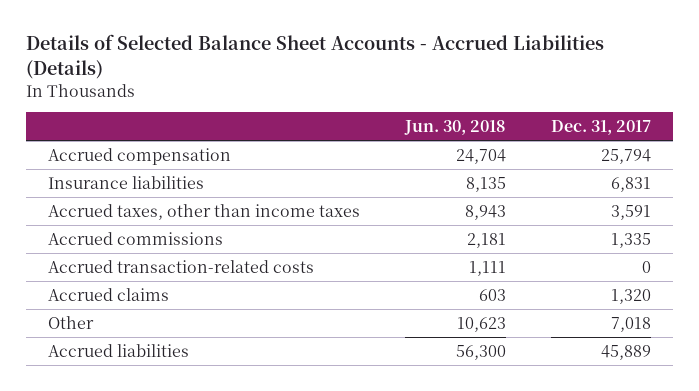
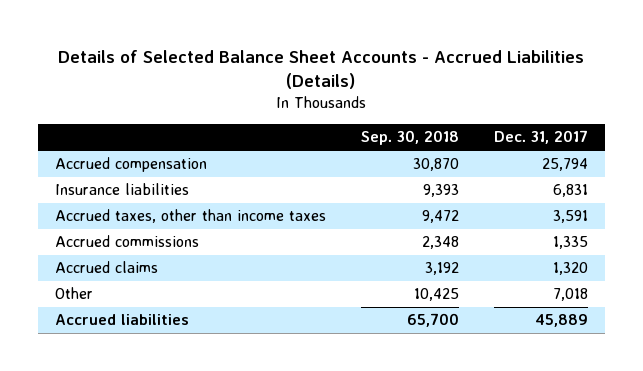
- | Jun. 30, 2018 | Dec. 31, 2017
+ | Sep. 30, 2018 | Dec. 31, 2017
- Accrued transaction-related costs | 1,111 | 0

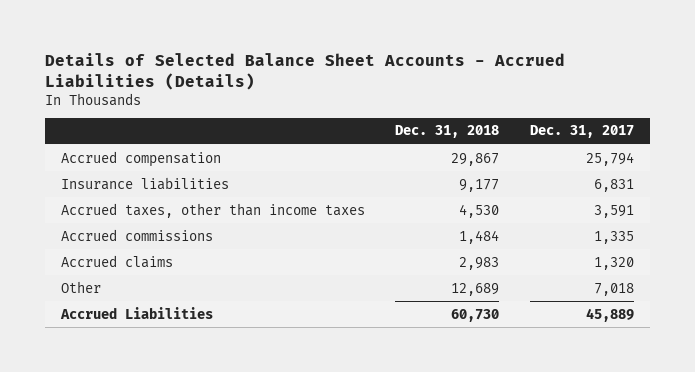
- | Sep. 30, 2018 | Dec. 31, 2017
+ | Dec. 31, 2018 | Dec. 31, 2017
- Accrued liabilities | 65,700 | 45,889
+ Accrued Liabilities | 60,730 | 45,889

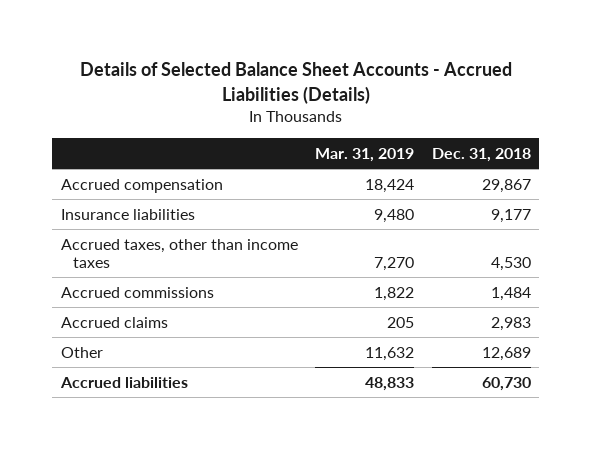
- | Dec. 31, 2018 | Dec. 31, 2017
+ | Mar. 31, 2019 | Dec. 31, 2018
- Accrued Liabilities | 60,730 | 45,889
+ Accrued liabilities | 48,833 | 60,730

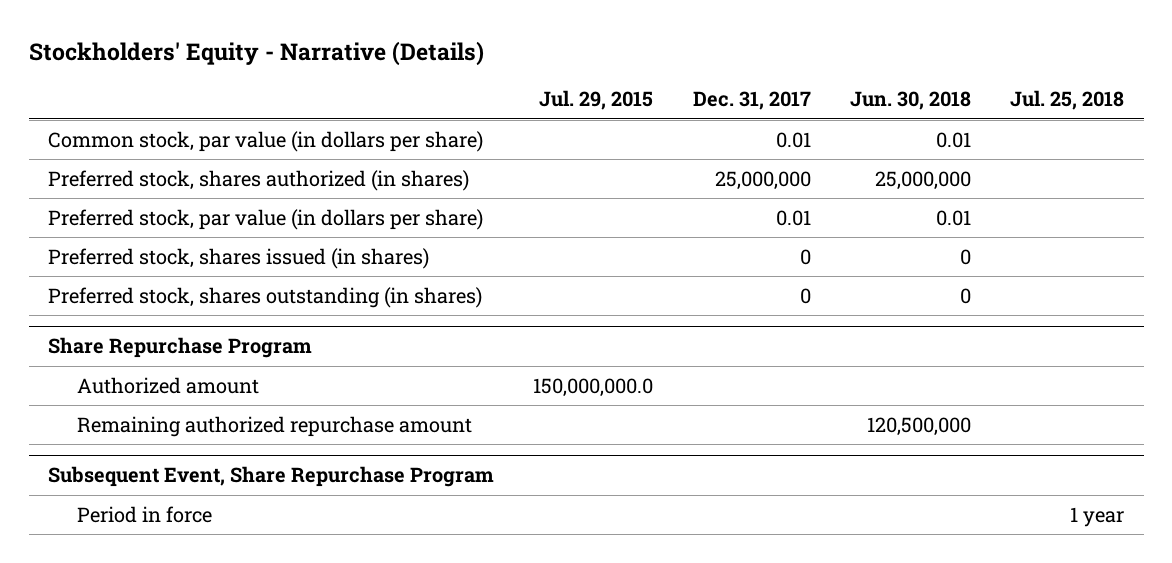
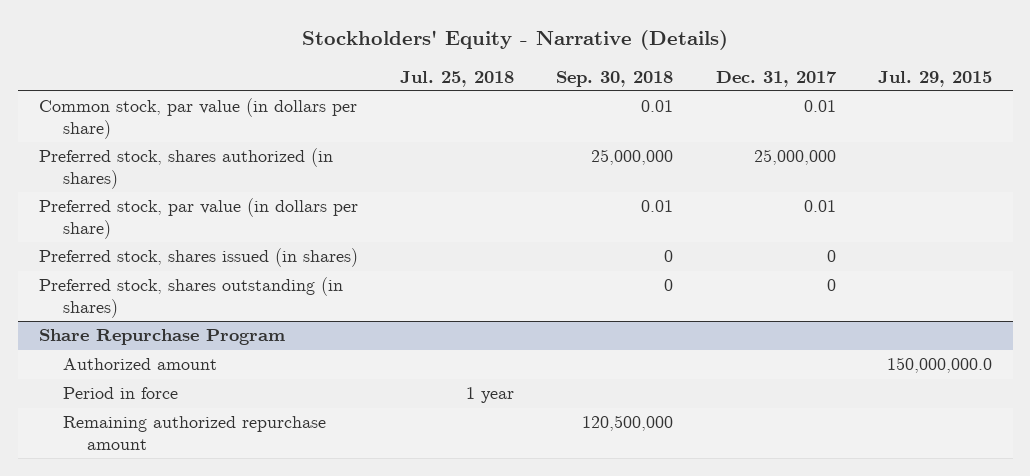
- | Jul. 29, 2015 | Dec. 31, 2017 | Jun. 30, 2018 | Jul. 25, 2018
+ | Jul. 25, 2018 | Sep. 30, 2018 | Dec. 31, 2017 | Jul. 29, 2015
- Subsequent Event, Share Repurchase Program
@ Share Repurchase Program
moved down: Remaining authorized repurchase amount | | 120,500,000 | |

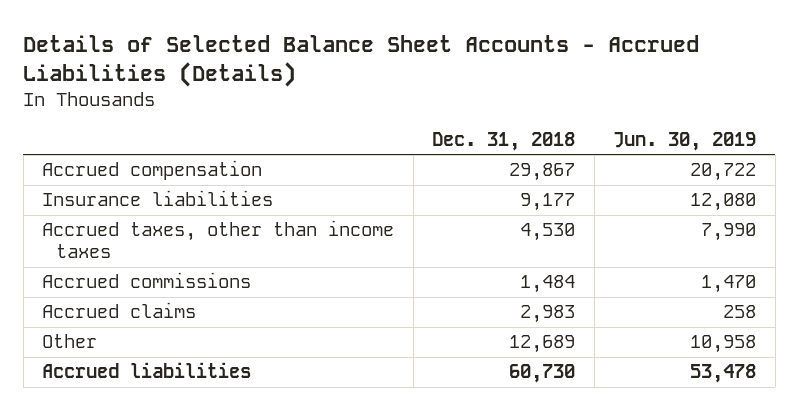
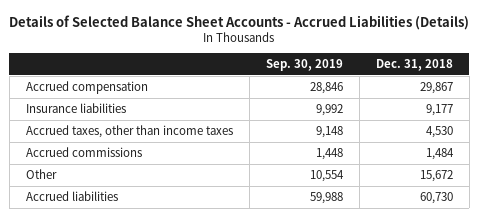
- | Dec. 31, 2018 | Jun. 30, 2019
+ | Sep. 30, 2019 | Dec. 31, 2018
- Accrued claims | 2,983 | 258
- Other | 12,689 | 10,958
+ Other | 10,554 | 15,672

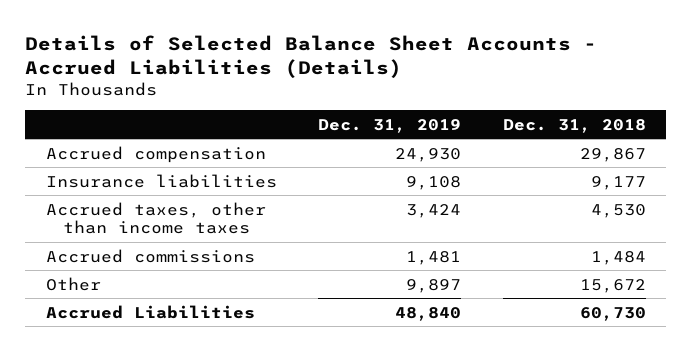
- | Sep. 30, 2019 | Dec. 31, 2018
+ | Dec. 31, 2019 | Dec. 31, 2018
- Accrued liabilities | 59,988 | 60,730
+ Accrued Liabilities | 48,840 | 60,730

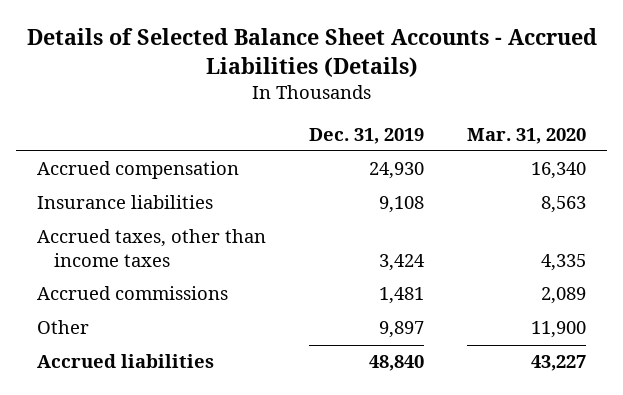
- | Dec. 31, 2019 | Dec. 31, 2018
+ | Dec. 31, 2019 | Mar. 31, 2020
- Accrued Liabilities | 48,840 | 60,730
+ Accrued liabilities | 48,840 | 43,227

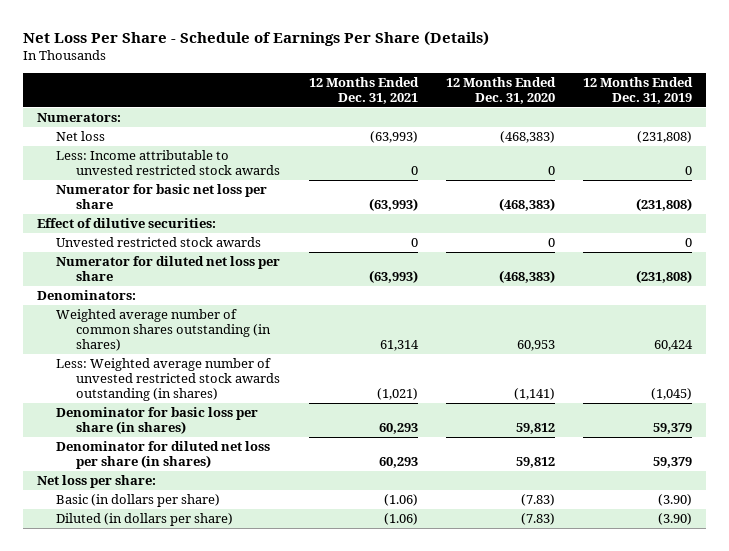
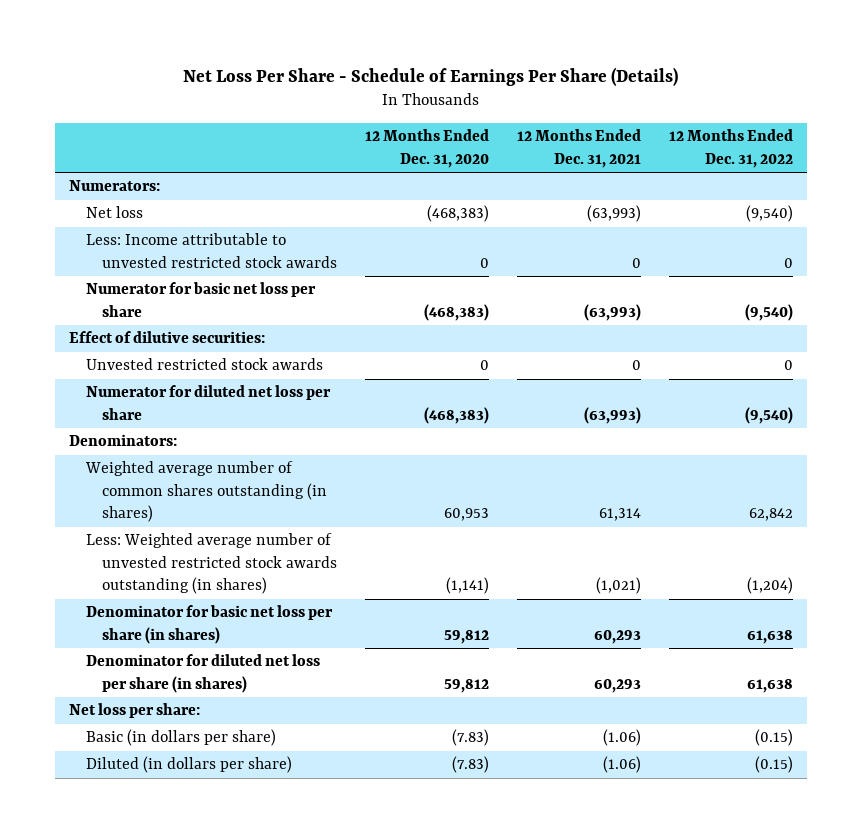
- | 12 Months Ended Dec. 31, 2021 | 12 Months Ended Dec. 31, 2020 | 12 Months Ended Dec. 31, 2019
+ | 12 Months Ended Dec. 31, 2020 | 12 Months Ended Dec. 31, 2021 | 12 Months Ended Dec. 31, 2022
- Denominator for basic loss per share (in shares) | 60,293 | 59,812 | 59,379
+ Denominator for basic net loss per share (in shares) | 59,812 | 60,293 | 61,638

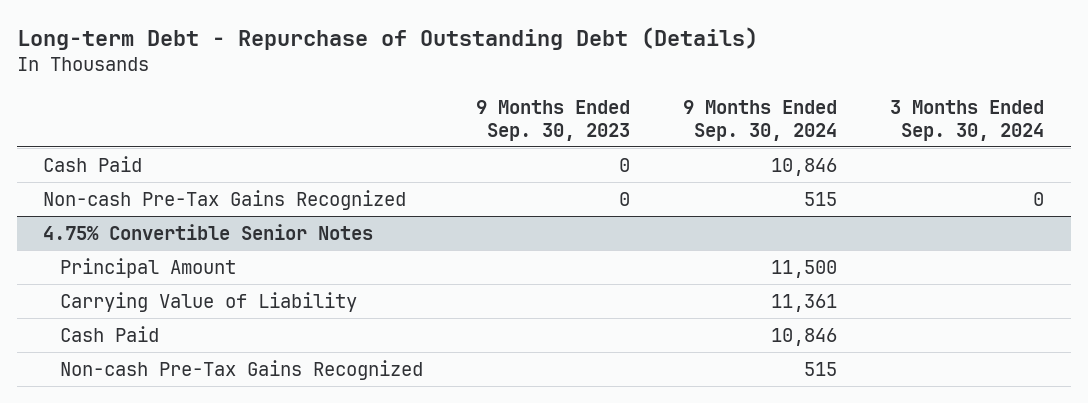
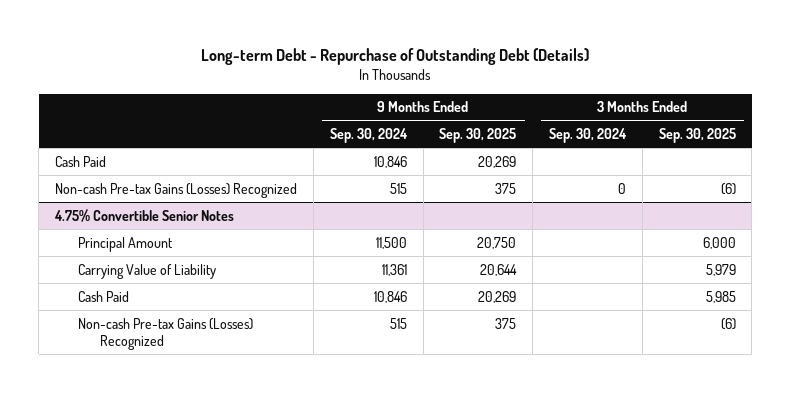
- | 9 Months Ended Sep. 30, 2023 | 9 Months Ended Sep. 30, 2024 | 3 Months Ended Sep. 30, 2024
+ | 9 Months Ended Sep. 30, 2024 | 9 Months Ended Sep. 30, 2025 | 3 Months Ended Sep. 30, 2024 | 3 Months Ended Sep. 30, 2025
- Non-cash Pre-Tax Gains Recognized | 0 | 515 | 0
+ Non-cash Pre-tax Gains (Losses) Recognized | 515 | 375 | 0 | (6)
@ 4.75% Convertible Senior Notes
- Non-cash Pre-Tax Gains Recognized | | 515 |
+ Non-cash Pre-tax Gains (Losses) Recognized | 515 | 375 | | (6)

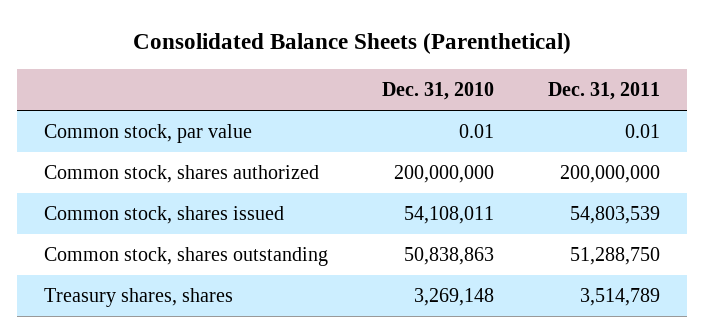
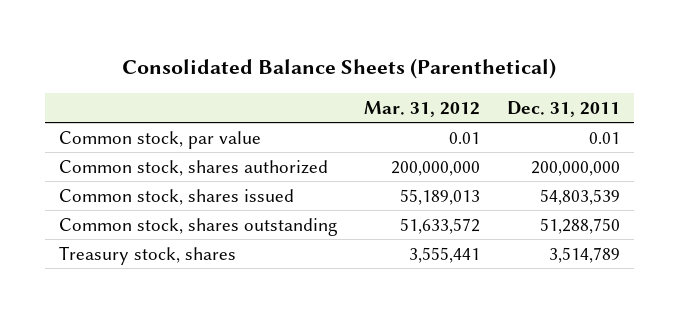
- | Dec. 31, 2010 | Dec. 31, 2011
+ | Mar. 31, 2012 | Dec. 31, 2011
- Treasury shares, shares | 3,269,148 | 3,514,789
+ Treasury stock, shares | 3,555,441 | 3,514,789

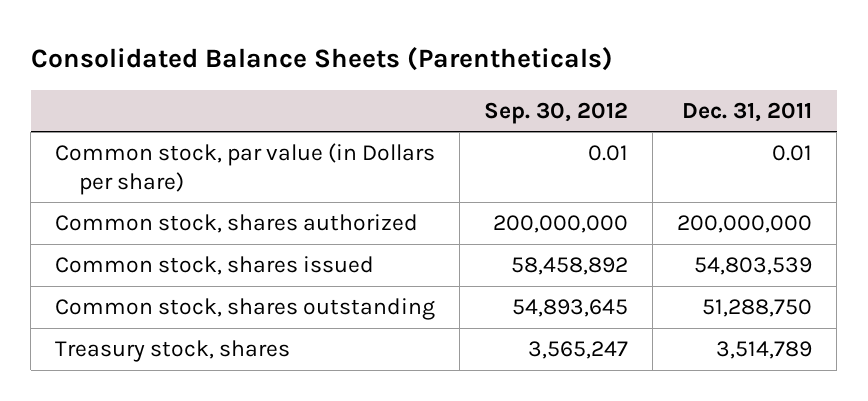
- Consolidated Balance Sheets (Parenthetical)
+ Consolidated Balance Sheets (Parentheticals)
- | Mar. 31, 2012 | Dec. 31, 2011
+ | Sep. 30, 2012 | Dec. 31, 2011
- Common stock, par value | 0.01 | 0.01
+ Common stock, par value (in Dollars per share) | 0.01 | 0.01

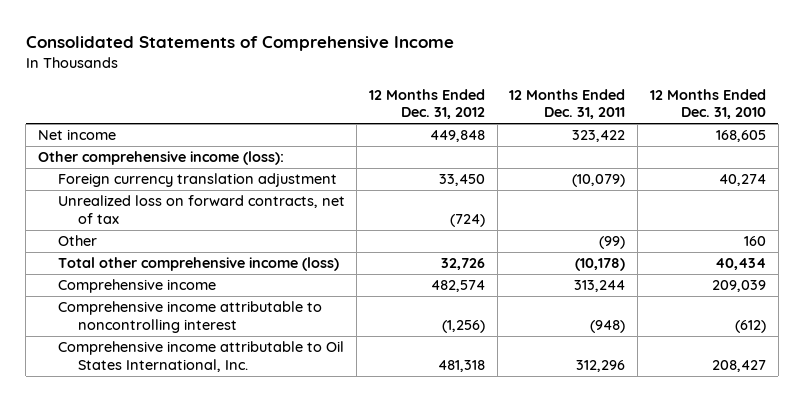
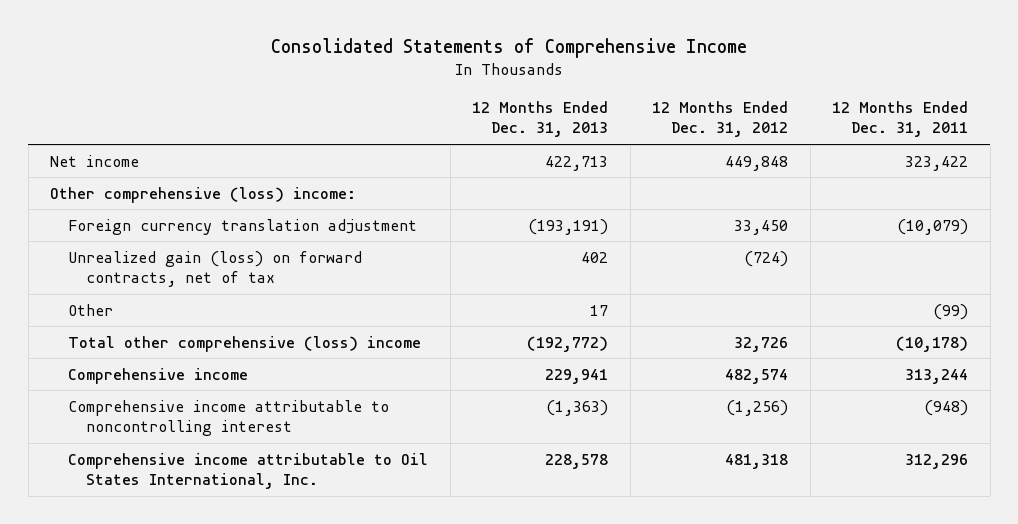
- | 12 Months Ended Dec. 31, 2012 | 12 Months Ended Dec. 31, 2011 | 12 Months Ended Dec. 31, 2010
+ | 12 Months Ended Dec. 31, 2013 | 12 Months Ended Dec. 31, 2012 | 12 Months Ended Dec. 31, 2011
- Other comprehensive income (loss):
+ Other comprehensive (loss) income:
- Unrealized loss on forward contracts, net of tax | (724) | |
+ Unrealized gain (loss) on forward contracts, net of tax | 402 | (724) |
- Total other comprehensive income (loss) | 32,726 | (10,178) | 40,434
+ Total other comprehensive (loss) income | (192,772) | 32,726 | (10,178)

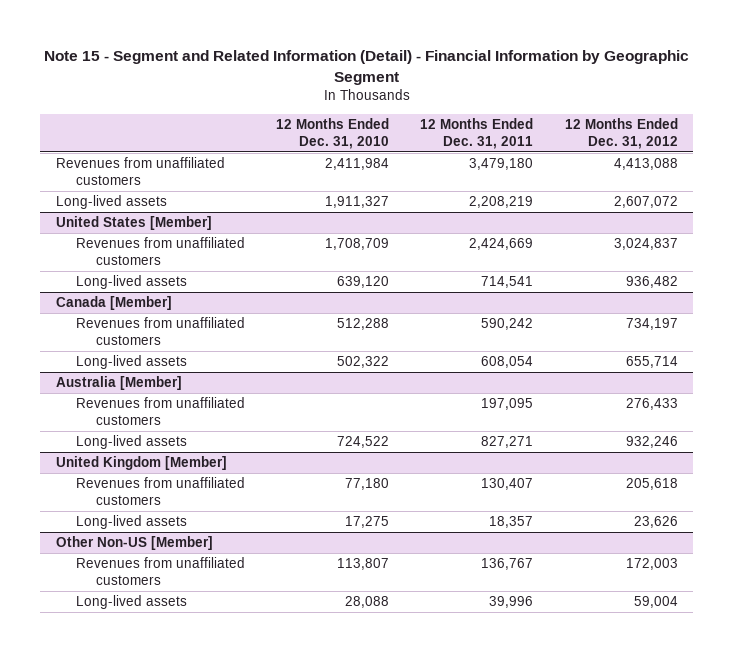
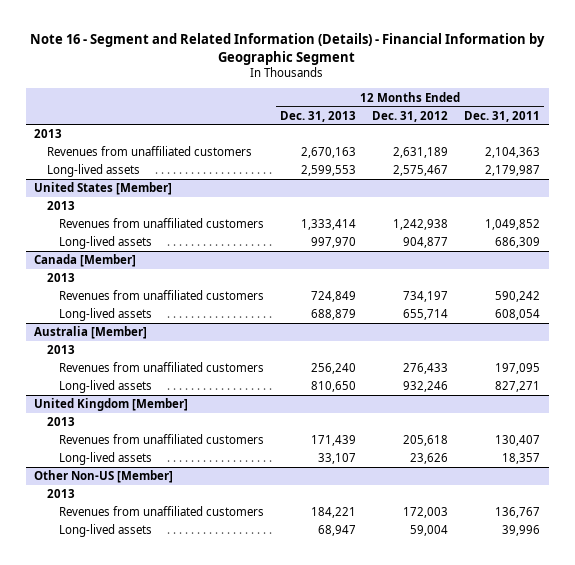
- Note 15 - Segment and Related Information (Detail) - Financial Information by Geographic Segment
+ Note 16 - Segment and Related Information (Details) - Financial Information by Geographic Segment
- | 12 Months Ended Dec. 31, 2010 | 12 Months Ended Dec. 31, 2011 | 12 Months Ended Dec. 31, 2012
+ | 12 Months Ended Dec. 31, 2013 | 12 Months Ended Dec. 31, 2012 | 12 Months Ended Dec. 31, 2011
- Revenues from unaffiliated customers | 2,411,984 | 3,479,180 | 4,413,088
- Long-lived assets | 1,911,327 | 2,208,219 | 2,607,072
+ 2013
+ Revenues from unaffiliated customers | 2,670,163 | 2,631,189 | 2,104,363
+ Long-lived assets | 2,599,553 | 2,575,467 | 2,179,987
@ United States [Member]
- Revenues from unaffiliated customers | 1,708,709 | 2,424,669 | 3,024,837
- Long-lived assets | 639,120 | 714,541 | 936,482
+ 2013
+ Revenues from unaffiliated customers | 1,333,414 | 1,242,938 | 1,049,852
+ Long-lived assets | 997,970 | 904,877 | 686,309
@ Canada [Member]
+ 2013
@ Australia [Member]
+ 2013
@ United Kingdom [Member]
+ 2013
@ Other Non-US [Member]
+ 2013

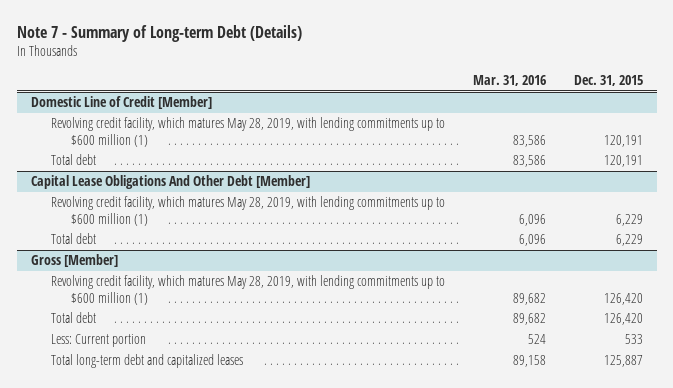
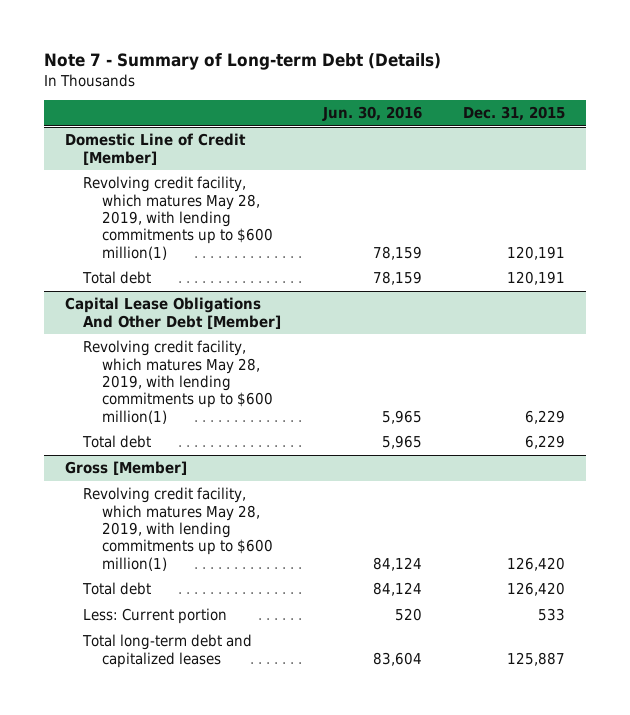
- | Mar. 31, 2016 | Dec. 31, 2015
+ | Jun. 30, 2016 | Dec. 31, 2015
@ Domestic Line of Credit [Member]
- Revolving credit facility, which matures May 28, 2019, with lending commitments up to $600 million (1) | 83,586 | 120,191
+ Revolving credit facility, which matures May 28, 2019, with lending commitments up to $600 million(1) | 78,159 | 120,191
@ Capital Lease Obligations And Other Debt [Member]
- Revolving credit facility, which matures May 28, 2019, with lending commitments up to $600 million (1) | 6,096 | 6,229
+ Revolving credit facility, which matures May 28, 2019, with lending commitments up to $600 million(1) | 5,965 | 6,229
@ Gross [Member]
- Revolving credit facility, which matures May 28, 2019, with lending commitments up to $600 million (1) | 89,682 | 126,420
+ Revolving credit facility, which matures May 28, 2019, with lending commitments up to $600 million(1) | 84,124 | 126,420

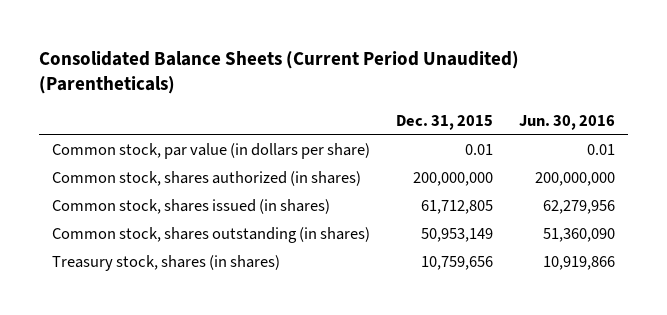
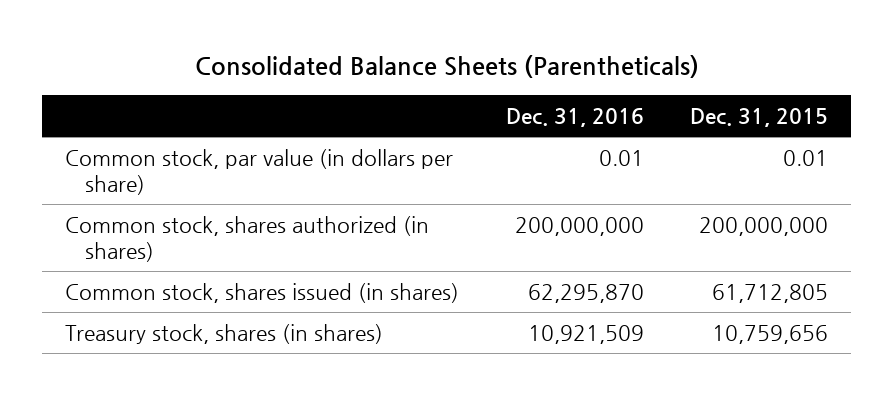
- Consolidated Balance Sheets (Current Period Unaudited) (Parentheticals)
+ Consolidated Balance Sheets (Parentheticals)
- | Dec. 31, 2015 | Jun. 30, 2016
+ | Dec. 31, 2016 | Dec. 31, 2015
- Common stock, shares outstanding (in shares) | 50,953,149 | 51,360,090

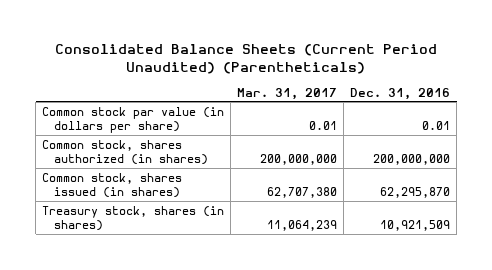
- Consolidated Balance Sheets (Parentheticals)
+ Consolidated Balance Sheets (Current Period Unaudited) (Parentheticals)
- | Dec. 31, 2016 | Dec. 31, 2015
+ | Mar. 31, 2017 | Dec. 31, 2016
- Common stock, par value (in dollars per share) | 0.01 | 0.01
+ Common stock par value (in dollars per share) | 0.01 | 0.01

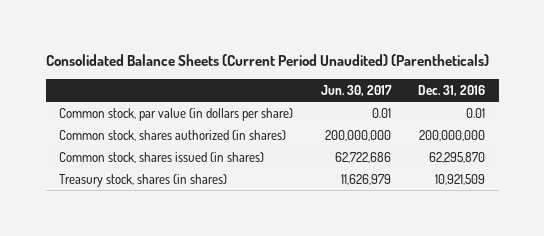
- | Mar. 31, 2017 | Dec. 31, 2016
+ | Jun. 30, 2017 | Dec. 31, 2016
- Common stock par value (in dollars per share) | 0.01 | 0.01
+ Common stock, par value (in dollars per share) | 0.01 | 0.01

